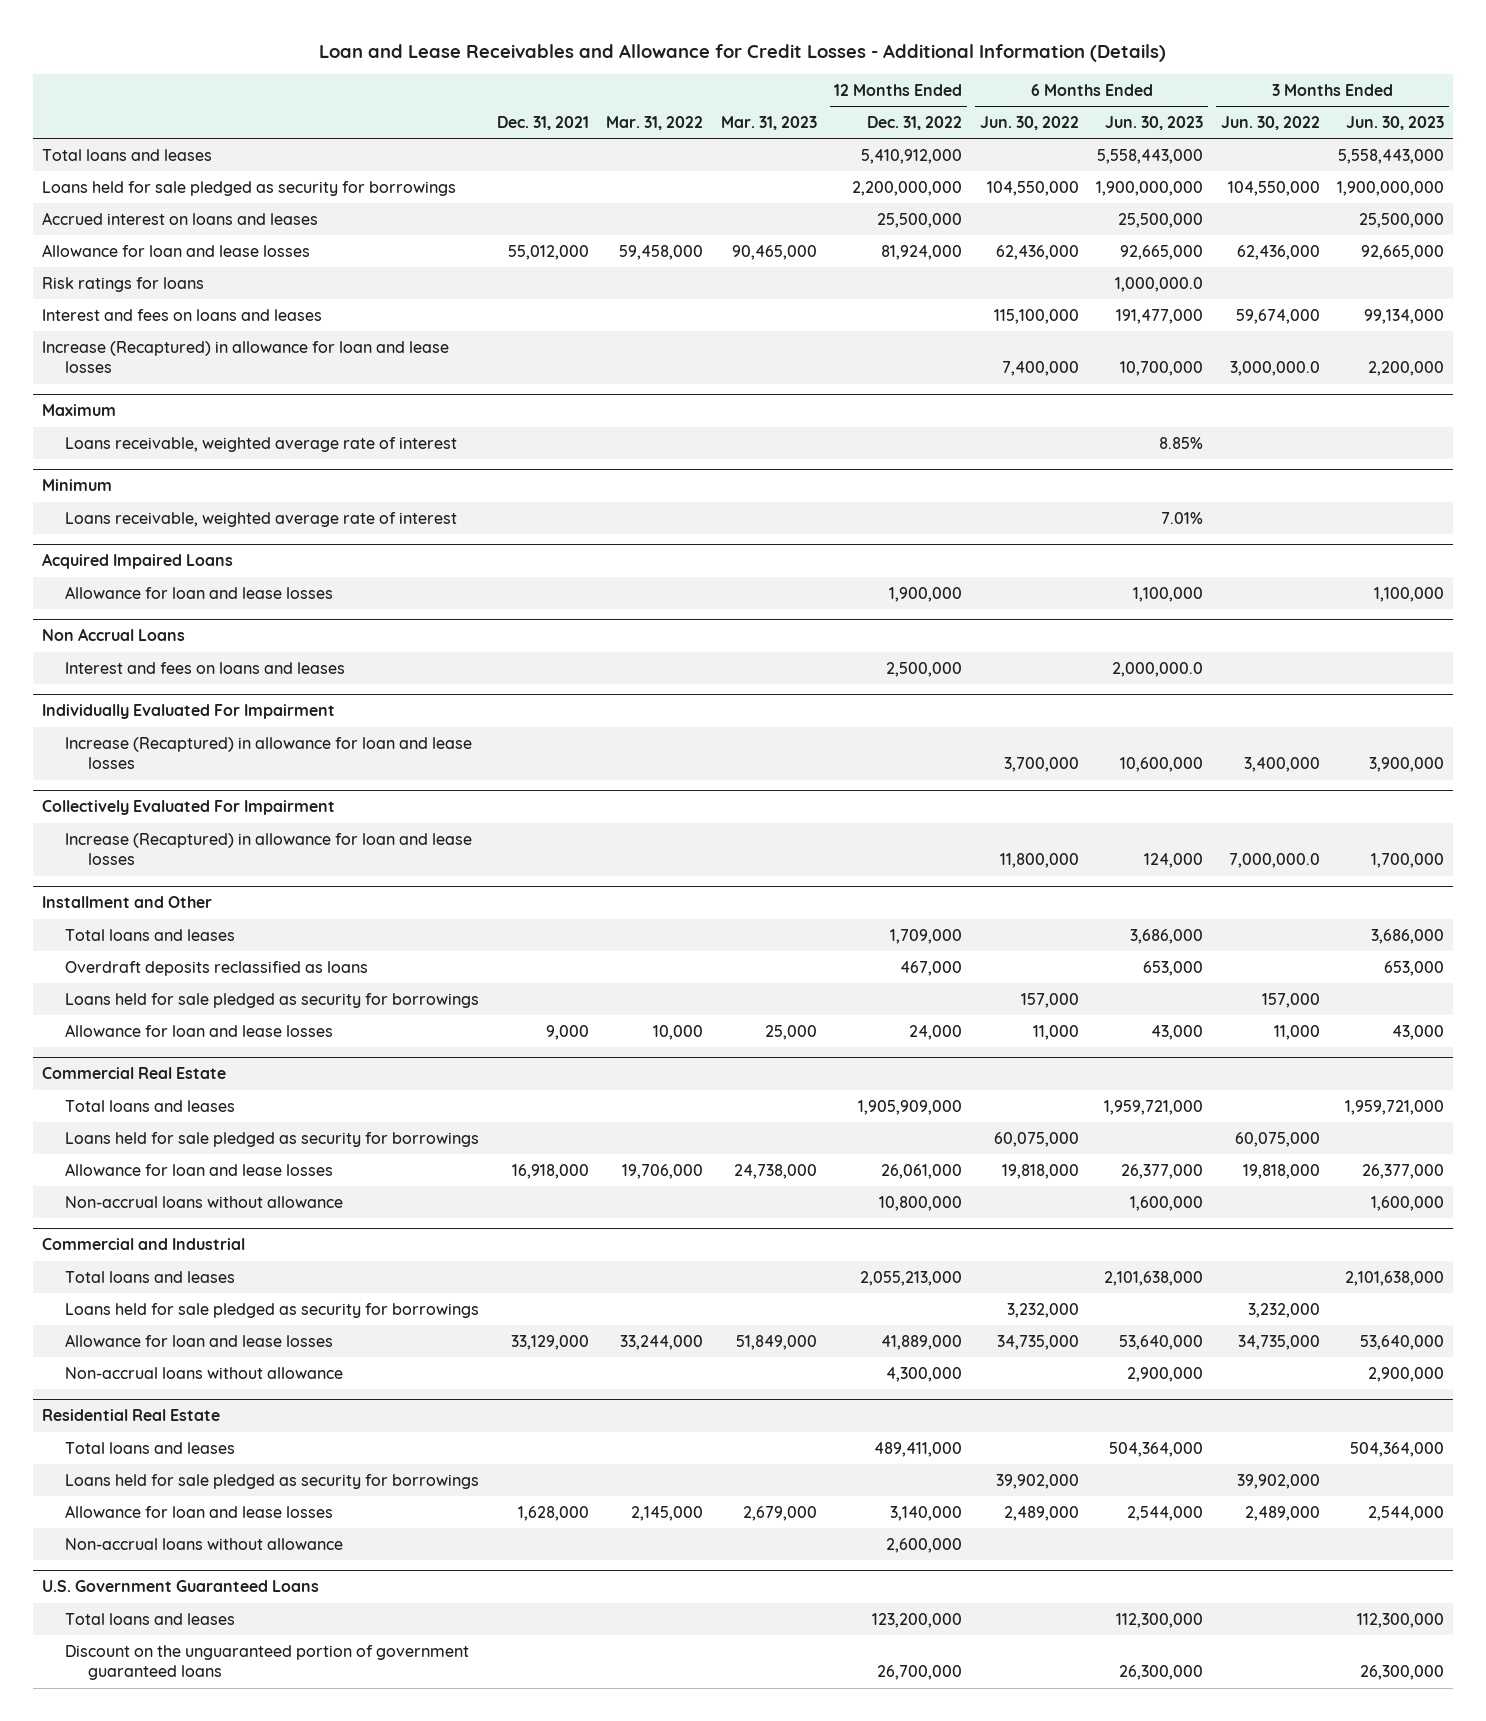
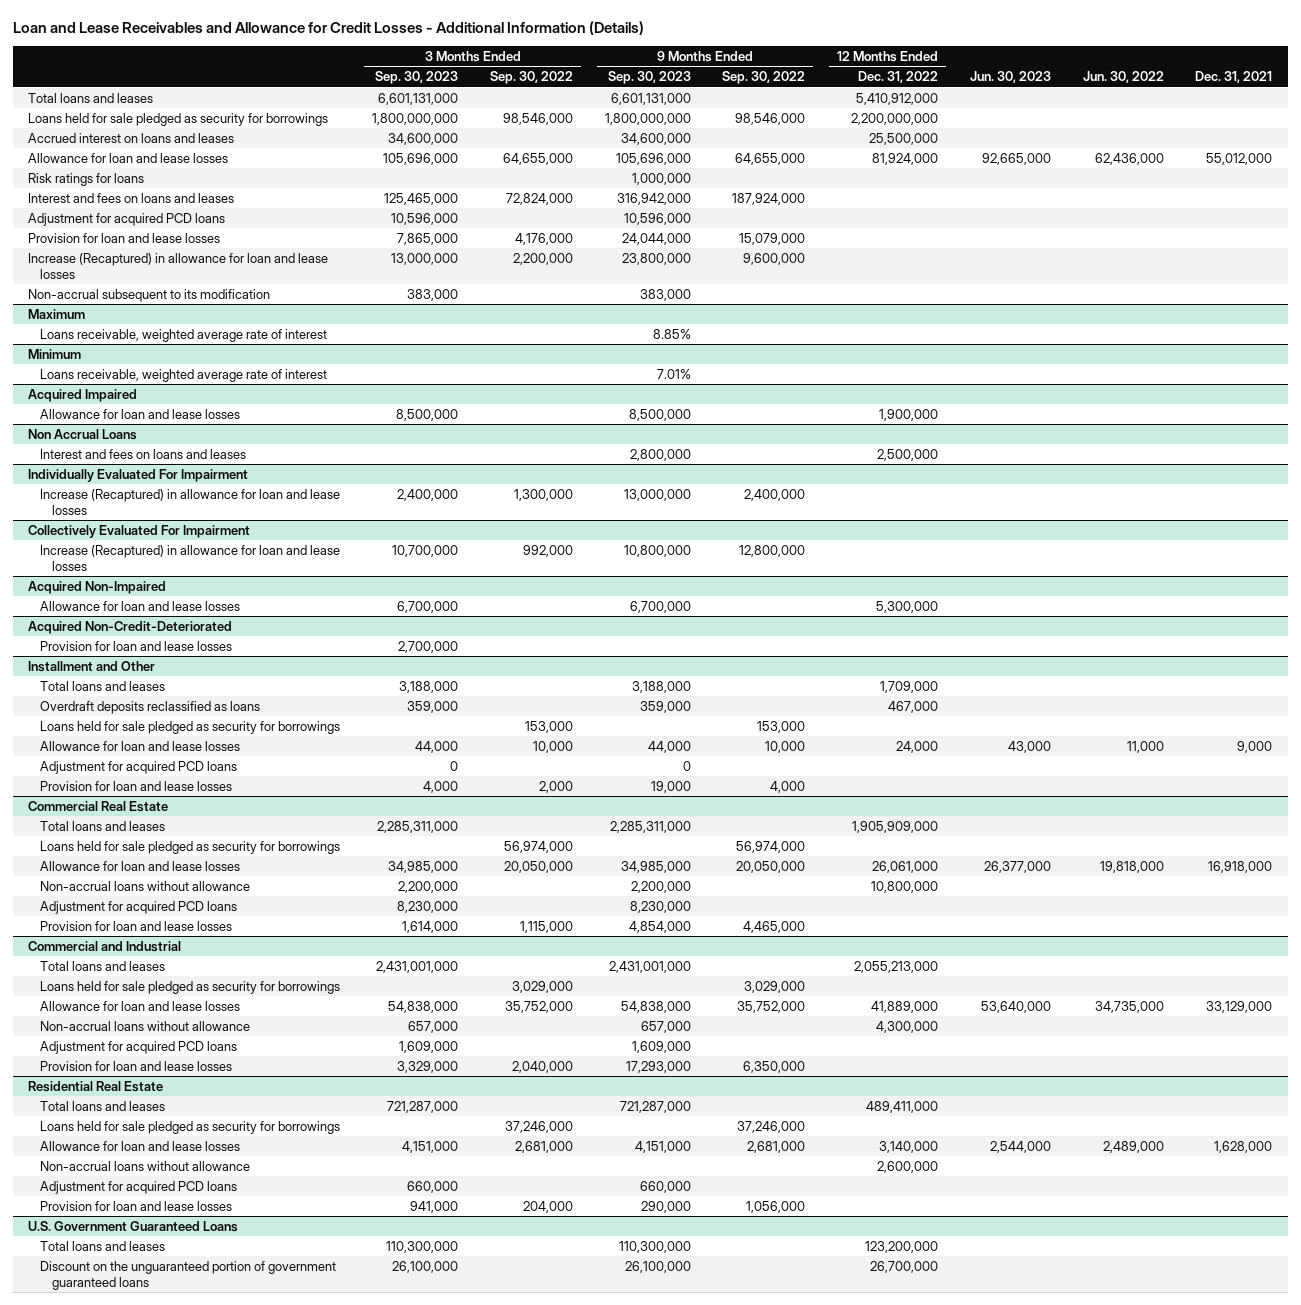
- | Dec. 31, 2021 | Mar. 31, 2022 | Mar. 31, 2023 | 12 Months Ended Dec. 31, 2022 | 6 Months Ended Jun. 30, 2022 | 6 Months Ended Jun. 30, 2023 | 3 Months Ended Jun. 30, 2022 | 3 Months Ended Jun. 30, 2023
+ | 3 Months Ended Sep. 30, 2023 | 3 Months Ended Sep. 30, 2022 | 9 Months Ended Sep. 30, 2023 | 9 Months Ended Sep. 30, 2022 | 12 Months Ended Dec. 31, 2022 | Jun. 30, 2023 | Jun. 30, 2022 | Dec. 31, 2021
+ Adjustment for acquired PCD loans | 10,596,000 | | 10,596,000 | | | | |
+ Provision for loan and lease losses | 7,865,000 | 4,176,000 | 24,044,000 | 15,079,000 | | | |
+ Non-accrual subsequent to its modification | 383,000 | | 383,000 | | | | |
- Acquired Impaired Loans
+ Acquired Impaired
+ Acquired Non-Impaired
+ Allowance for loan and lease losses | 6,700,000 | | 6,700,000 | | 5,300,000 | | |
+ Acquired Non-Credit-Deteriorated
+ Provision for loan and lease losses | 2,700,000 | | | | | | |
@ Installment and Other
+ Adjustment for acquired PCD loans | 0 | | 0 | | | | |
+ Provision for loan and lease losses | 4,000 | 2,000 | 19,000 | 4,000 | | | |
@ Commercial Real Estate
+ Adjustment for acquired PCD loans | 8,230,000 | | 8,230,000 | | | | |
+ Provision for loan and lease losses | 1,614,000 | 1,115,000 | 4,854,000 | 4,465,000 | | | |
@ Commercial and Industrial
+ Adjustment for acquired PCD loans | 1,609,000 | | 1,609,000 | | | | |
+ Provision for loan and lease losses | 3,329,000 | 2,040,000 | 17,293,000 | 6,350,000 | | | |
@ Residential Real Estate
+ Adjustment for acquired PCD loans | 660,000 | | 660,000 | | | | |
+ Provision for loan and lease losses | 941,000 | 204,000 | 290,000 | 1,056,000 | | | |

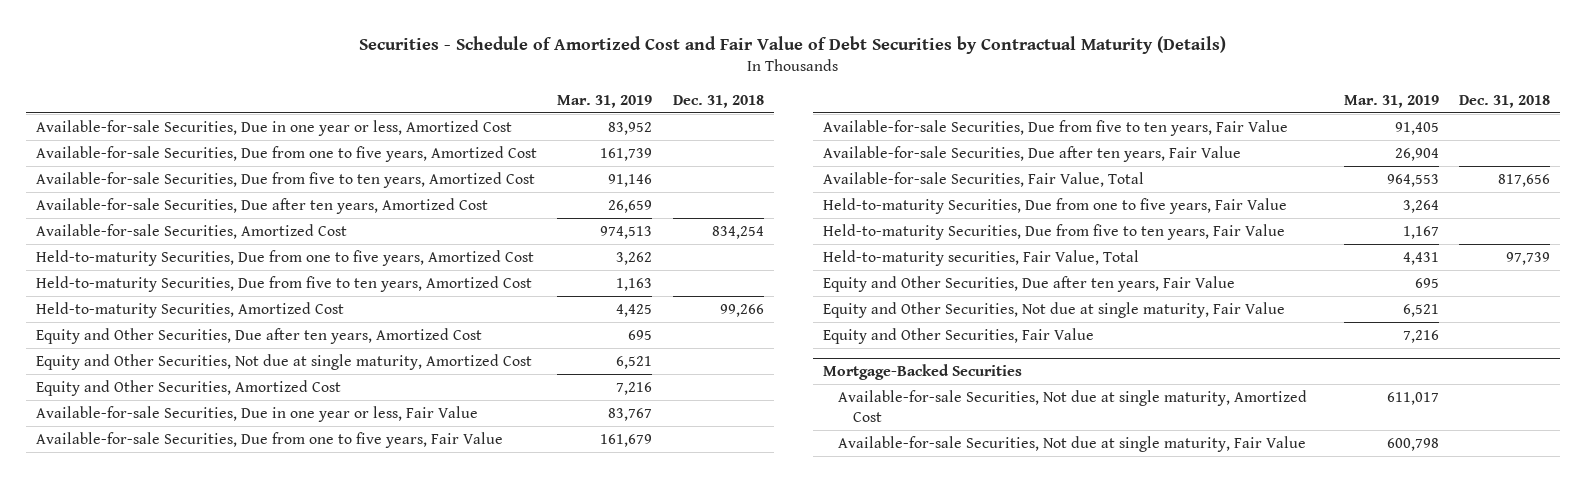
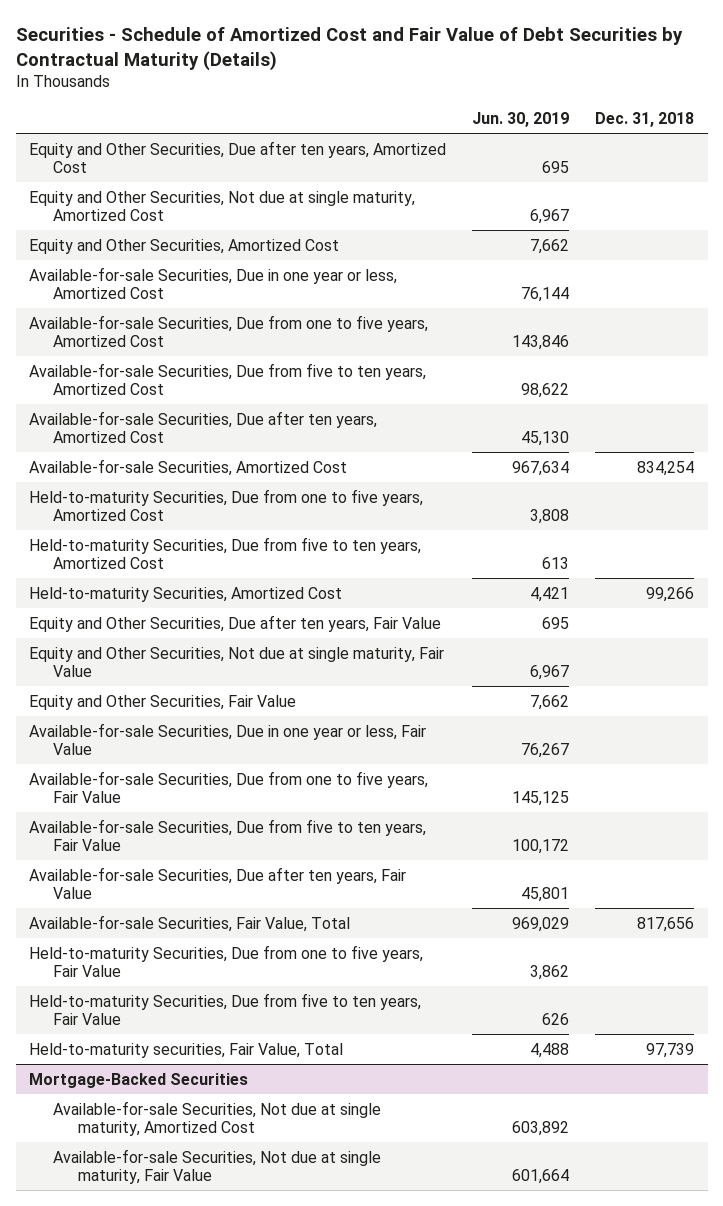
- | Mar. 31, 2019 | Dec. 31, 2018
+ | Jun. 30, 2019 | Dec. 31, 2018
moved up: Equity and Other Securities, Due after ten years, Amortized Cost | 695 |
moved up: Equity and Other Securities, Not due at single maturity, Amortized Cost | 6,967 |
moved up: Equity and Other Securities, Amortized Cost | 7,662 |
moved up: Equity and Other Securities, Due after ten years, Fair Value | 695 |
moved up: Equity and Other Securities, Not due at single maturity, Fair Value | 6,967 |
moved up: Equity and Other Securities, Fair Value | 7,662 |

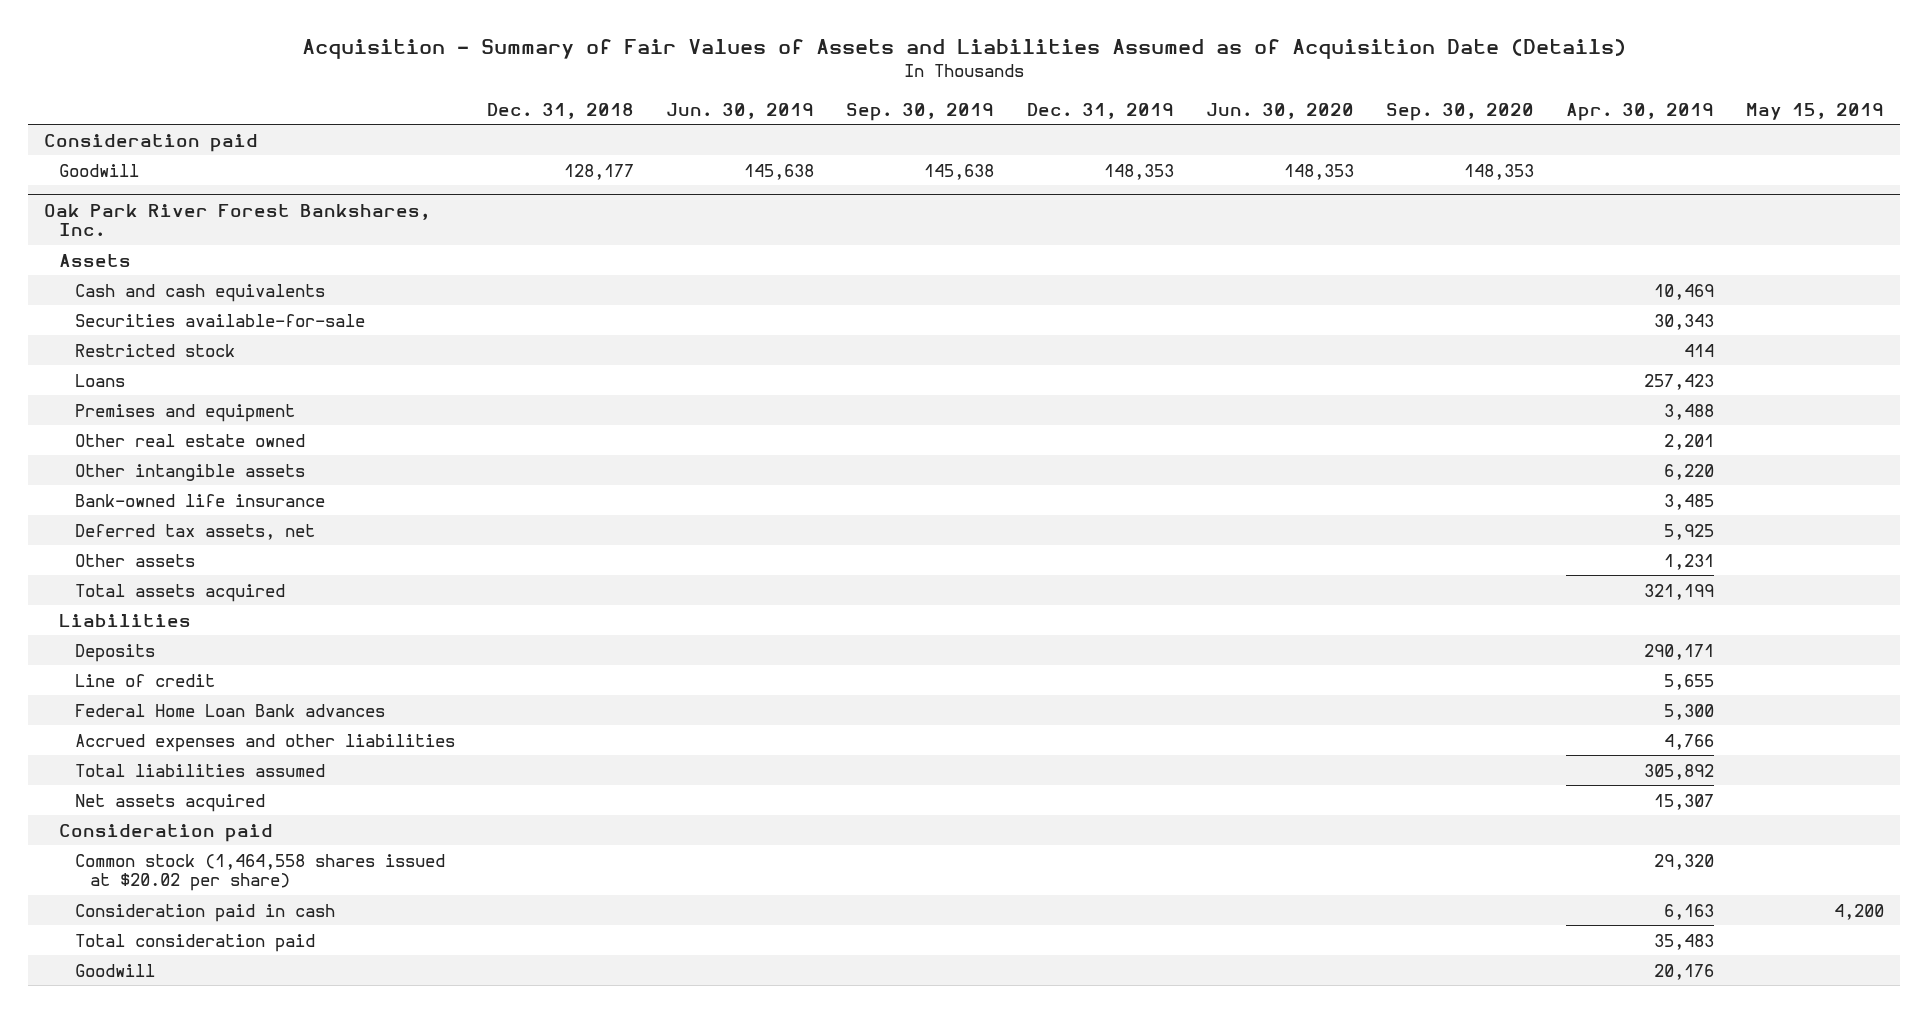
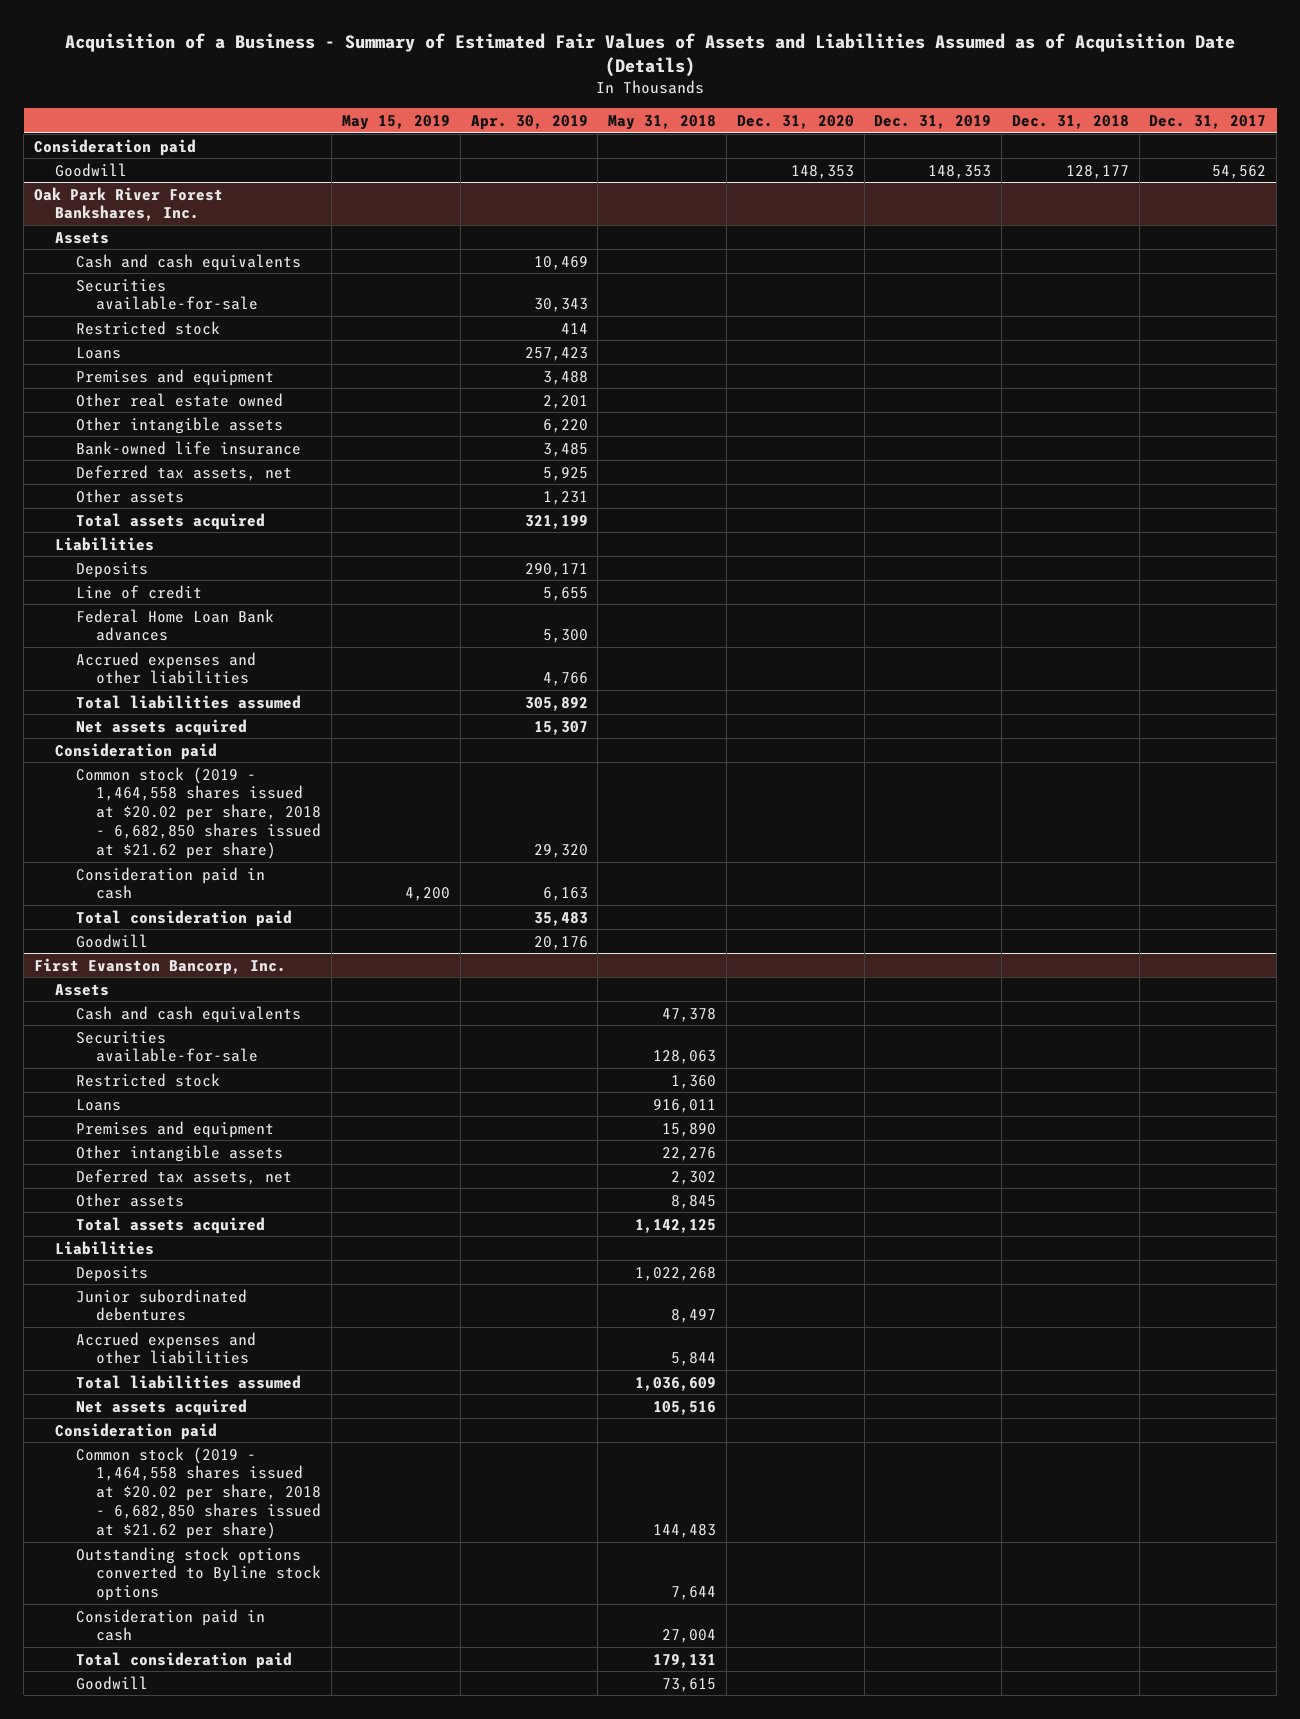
- Acquisition - Summary of Fair Values of Assets and Liabilities Assumed as of Acquisition Date (Details)
+ Acquisition of a Business - Summary of Estimated Fair Values of Assets and Liabilities Assumed as of Acquisition Date (Details)
- | Dec. 31, 2018 | Jun. 30, 2019 | Sep. 30, 2019 | Dec. 31, 2019 | Jun. 30, 2020 | Sep. 30, 2020 | Apr. 30, 2019 | May 15, 2019
+ | May 15, 2019 | Apr. 30, 2019 | May 31, 2018 | Dec. 31, 2020 | Dec. 31, 2019 | Dec. 31, 2018 | Dec. 31, 2017
@ Oak Park River Forest Bankshares, Inc.
- Common stock (1,464,558 shares issued at $20.02 per share) | | | | | | | 29,320 |
+ Common stock (2019 - 1,464,558 shares issued at $20.02 per share, 2018 - 6,682,850 shares issued at $21.62 per share) | | 29,320 | | | | |
+ First Evanston Bancorp, Inc.
+ Assets
+ Cash and cash equivalents | | | 47,378 | | | |
+ Securities available-for-sale | | | 128,063 | | | |
+ Restricted stock | | | 1,360 | | | |
+ Loans | | | 916,011 | | | |
+ Premises and equipment | | | 15,890 | | | |
+ Other intangible assets | | | 22,276 | | | |
+ Deferred tax assets, net | | | 2,302 | | | |
+ Other assets | | | 8,845 | | | |
+ Total assets acquired | | | 1,142,125 | | | |
+ Liabilities
+ Deposits | | | 1,022,268 | | | |
+ Junior subordinated debentures | | | 8,497 | | | |
+ Accrued expenses and other liabilities | | | 5,844 | | | |
+ Total liabilities assumed | | | 1,036,609 | | | |
+ Net assets acquired | | | 105,516 | | | |
+ Consideration paid
+ Common stock (2019 - 1,464,558 shares issued at $20.02 per share, 2018 - 6,682,850 shares issued at $21.62 per share) | | | 144,483 | | | |
+ Outstanding stock options converted to Byline stock options | | | 7,644 | | | |
+ Consideration paid in cash | | | 27,004 | | | |
+ Total consideration paid | | | 179,131 | | | |
+ Goodwill | | | 73,615 | | | |

